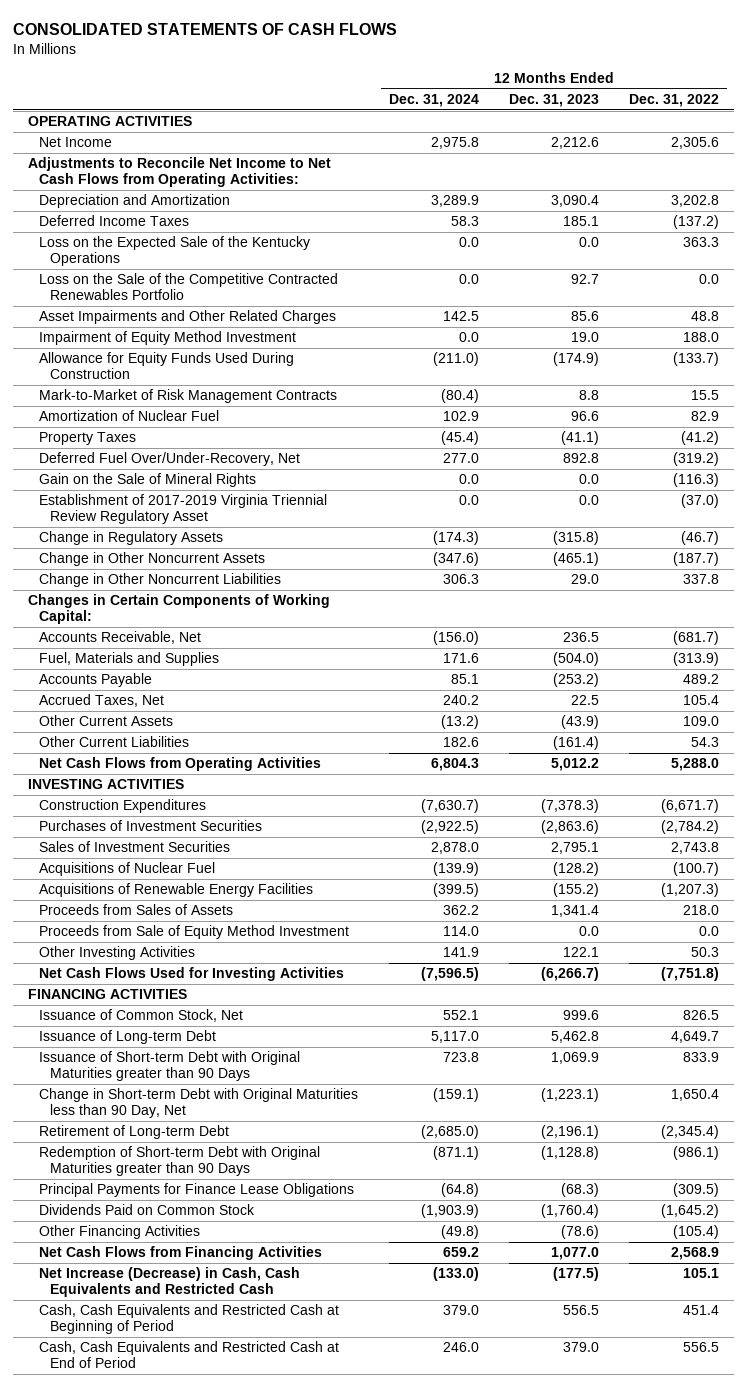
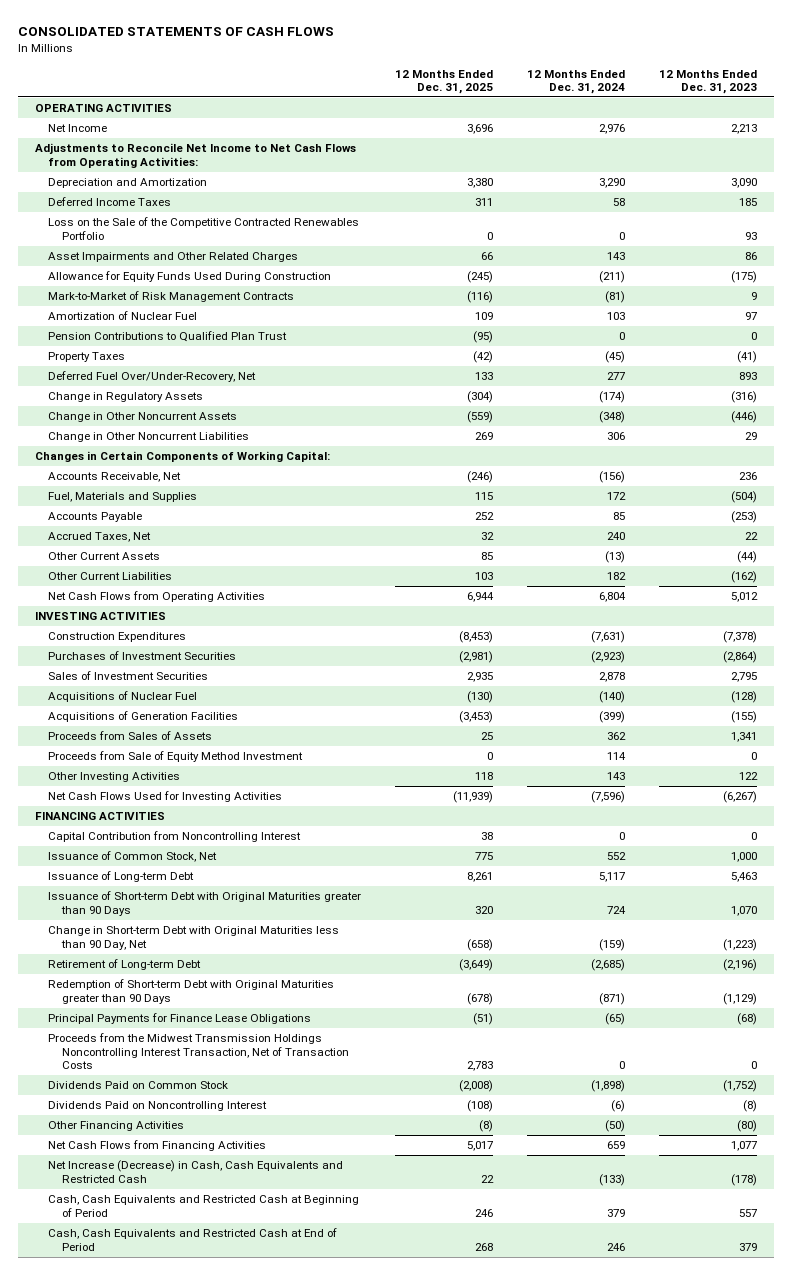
- | 12 Months Ended Dec. 31, 2024 | 12 Months Ended Dec. 31, 2023 | 12 Months Ended Dec. 31, 2022
+ | 12 Months Ended Dec. 31, 2025 | 12 Months Ended Dec. 31, 2024 | 12 Months Ended Dec. 31, 2023
- Net Income | 2,975.8 | 2,212.6 | 2,305.6
+ Net Income | 3,696 | 2,976 | 2,213
- Depreciation and Amortization | 3,289.9 | 3,090.4 | 3,202.8
- Deferred Income Taxes | 58.3 | 185.1 | (137.2)
- Loss on the Expected Sale of the Kentucky Operations | 0.0 | 0.0 | 363.3
- Loss on the Sale of the Competitive Contracted Renewables Portfolio | 0.0 | 92.7 | 0.0
- Asset Impairments and Other Related Charges | 142.5 | 85.6 | 48.8
- Impairment of Equity Method Investment | 0.0 | 19.0 | 188.0
- Allowance for Equity Funds Used During Construction | (211.0) | (174.9) | (133.7)
- Mark-to-Market of Risk Management Contracts | (80.4) | 8.8 | 15.5
- Amortization of Nuclear Fuel | 102.9 | 96.6 | 82.9
- Property Taxes | (45.4) | (41.1) | (41.2)
- Deferred Fuel Over/Under-Recovery, Net | 277.0 | 892.8 | (319.2)
- Gain on the Sale of Mineral Rights | 0.0 | 0.0 | (116.3)
- Establishment of 2017-2019 Virginia Triennial Review Regulatory Asset | 0.0 | 0.0 | (37.0)
- Change in Regulatory Assets | (174.3) | (315.8) | (46.7)
- Change in Other Noncurrent Assets | (347.6) | (465.1) | (187.7)
- Change in Other Noncurrent Liabilities | 306.3 | 29.0 | 337.8
+ Depreciation and Amortization | 3,380 | 3,290 | 3,090
+ Deferred Income Taxes | 311 | 58 | 185
+ Loss on the Sale of the Competitive Contracted Renewables Portfolio | 0 | 0 | 93
+ Asset Impairments and Other Related Charges | 66 | 143 | 86
+ Allowance for Equity Funds Used During Construction | (245) | (211) | (175)
+ Mark-to-Market of Risk Management Contracts | (116) | (81) | 9
+ Amortization of Nuclear Fuel | 109 | 103 | 97
+ Pension Contributions to Qualified Plan Trust | (95) | 0 | 0
+ Property Taxes | (42) | (45) | (41)
+ Deferred Fuel Over/Under-Recovery, Net | 133 | 277 | 893
+ Change in Regulatory Assets | (304) | (174) | (316)
+ Change in Other Noncurrent Assets | (559) | (348) | (446)
+ Change in Other Noncurrent Liabilities | 269 | 306 | 29
- Accounts Receivable, Net | (156.0) | 236.5 | (681.7)
- Fuel, Materials and Supplies | 171.6 | (504.0) | (313.9)
- Accounts Payable | 85.1 | (253.2) | 489.2
- Accrued Taxes, Net | 240.2 | 22.5 | 105.4
- Other Current Assets | (13.2) | (43.9) | 109.0
- Other Current Liabilities | 182.6 | (161.4) | 54.3
- Net Cash Flows from Operating Activities | 6,804.3 | 5,012.2 | 5,288.0
+ Accounts Receivable, Net | (246) | (156) | 236
+ Fuel, Materials and Supplies | 115 | 172 | (504)
+ Accounts Payable | 252 | 85 | (253)
+ Accrued Taxes, Net | 32 | 240 | 22
+ Other Current Assets | 85 | (13) | (44)
+ Other Current Liabilities | 103 | 182 | (162)
+ Net Cash Flows from Operating Activities | 6,944 | 6,804 | 5,012
- Construction Expenditures | (7,630.7) | (7,378.3) | (6,671.7)
- Purchases of Investment Securities | (2,922.5) | (2,863.6) | (2,784.2)
- Sales of Investment Securities | 2,878.0 | 2,795.1 | 2,743.8
- Acquisitions of Nuclear Fuel | (139.9) | (128.2) | (100.7)
- Acquisitions of Renewable Energy Facilities | (399.5) | (155.2) | (1,207.3)
- Proceeds from Sales of Assets | 362.2 | 1,341.4 | 218.0
- Proceeds from Sale of Equity Method Investment | 114.0 | 0.0 | 0.0
- Other Investing Activities | 141.9 | 122.1 | 50.3
- Net Cash Flows Used for Investing Activities | (7,596.5) | (6,266.7) | (7,751.8)
+ Construction Expenditures | (8,453) | (7,631) | (7,378)
+ Purchases of Investment Securities | (2,981) | (2,923) | (2,864)
+ Sales of Investment Securities | 2,935 | 2,878 | 2,795
+ Acquisitions of Nuclear Fuel | (130) | (140) | (128)
+ Acquisitions of Generation Facilities | (3,453) | (399) | (155)
+ Proceeds from Sales of Assets | 25 | 362 | 1,341
+ Proceeds from Sale of Equity Method Investment | 0 | 114 | 0
+ Other Investing Activities | 118 | 143 | 122
+ Net Cash Flows Used for Investing Activities | (11,939) | (7,596) | (6,267)
- Issuance of Common Stock, Net | 552.1 | 999.6 | 826.5
- Issuance of Long-term Debt | 5,117.0 | 5,462.8 | 4,649.7
- Issuance of Short-term Debt with Original Maturities greater than 90 Days | 723.8 | 1,069.9 | 833.9
- Change in Short-term Debt with Original Maturities less than 90 Day, Net | (159.1) | (1,223.1) | 1,650.4
- Retirement of Long-term Debt | (2,685.0) | (2,196.1) | (2,345.4)
- Redemption of Short-term Debt with Original Maturities greater than 90 Days | (871.1) | (1,128.8) | (986.1)
- Principal Payments for Finance Lease Obligations | (64.8) | (68.3) | (309.5)
- Dividends Paid on Common Stock | (1,903.9) | (1,760.4) | (1,645.2)
- Other Financing Activities | (49.8) | (78.6) | (105.4)
- Net Cash Flows from Financing Activities | 659.2 | 1,077.0 | 2,568.9
- Net Increase (Decrease) in Cash, Cash Equivalents and Restricted Cash | (133.0) | (177.5) | 105.1
- Cash, Cash Equivalents and Restricted Cash at Beginning of Period | 379.0 | 556.5 | 451.4
- Cash, Cash Equivalents and Restricted Cash at End of Period | 246.0 | 379.0 | 556.5
+ Capital Contribution from Noncontrolling Interest | 38 | 0 | 0
+ Issuance of Common Stock, Net | 775 | 552 | 1,000
+ Issuance of Long-term Debt | 8,261 | 5,117 | 5,463
+ Issuance of Short-term Debt with Original Maturities greater than 90 Days | 320 | 724 | 1,070
+ Change in Short-term Debt with Original Maturities less than 90 Day, Net | (658) | (159) | (1,223)
+ Retirement of Long-term Debt | (3,649) | (2,685) | (2,196)
+ Redemption of Short-term Debt with Original Maturities greater than 90 Days | (678) | (871) | (1,129)
+ Principal Payments for Finance Lease Obligations | (51) | (65) | (68)
+ Proceeds from the Midwest Transmission Holdings Noncontrolling Interest Transaction, Net of Transaction Costs | 2,783 | 0 | 0
+ Dividends Paid on Common Stock | (2,008) | (1,898) | (1,752)
+ Dividends Paid on Noncontrolling Interest | (108) | (6) | (8)
+ Other Financing Activities | (8) | (50) | (80)
+ Net Cash Flows from Financing Activities | 5,017 | 659 | 1,077
+ Net Increase (Decrease) in Cash, Cash Equivalents and Restricted Cash | 22 | (133) | (178)
+ Cash, Cash Equivalents and Restricted Cash at Beginning of Period | 246 | 379 | 557
+ Cash, Cash Equivalents and Restricted Cash at End of Period | 268 | 246 | 379

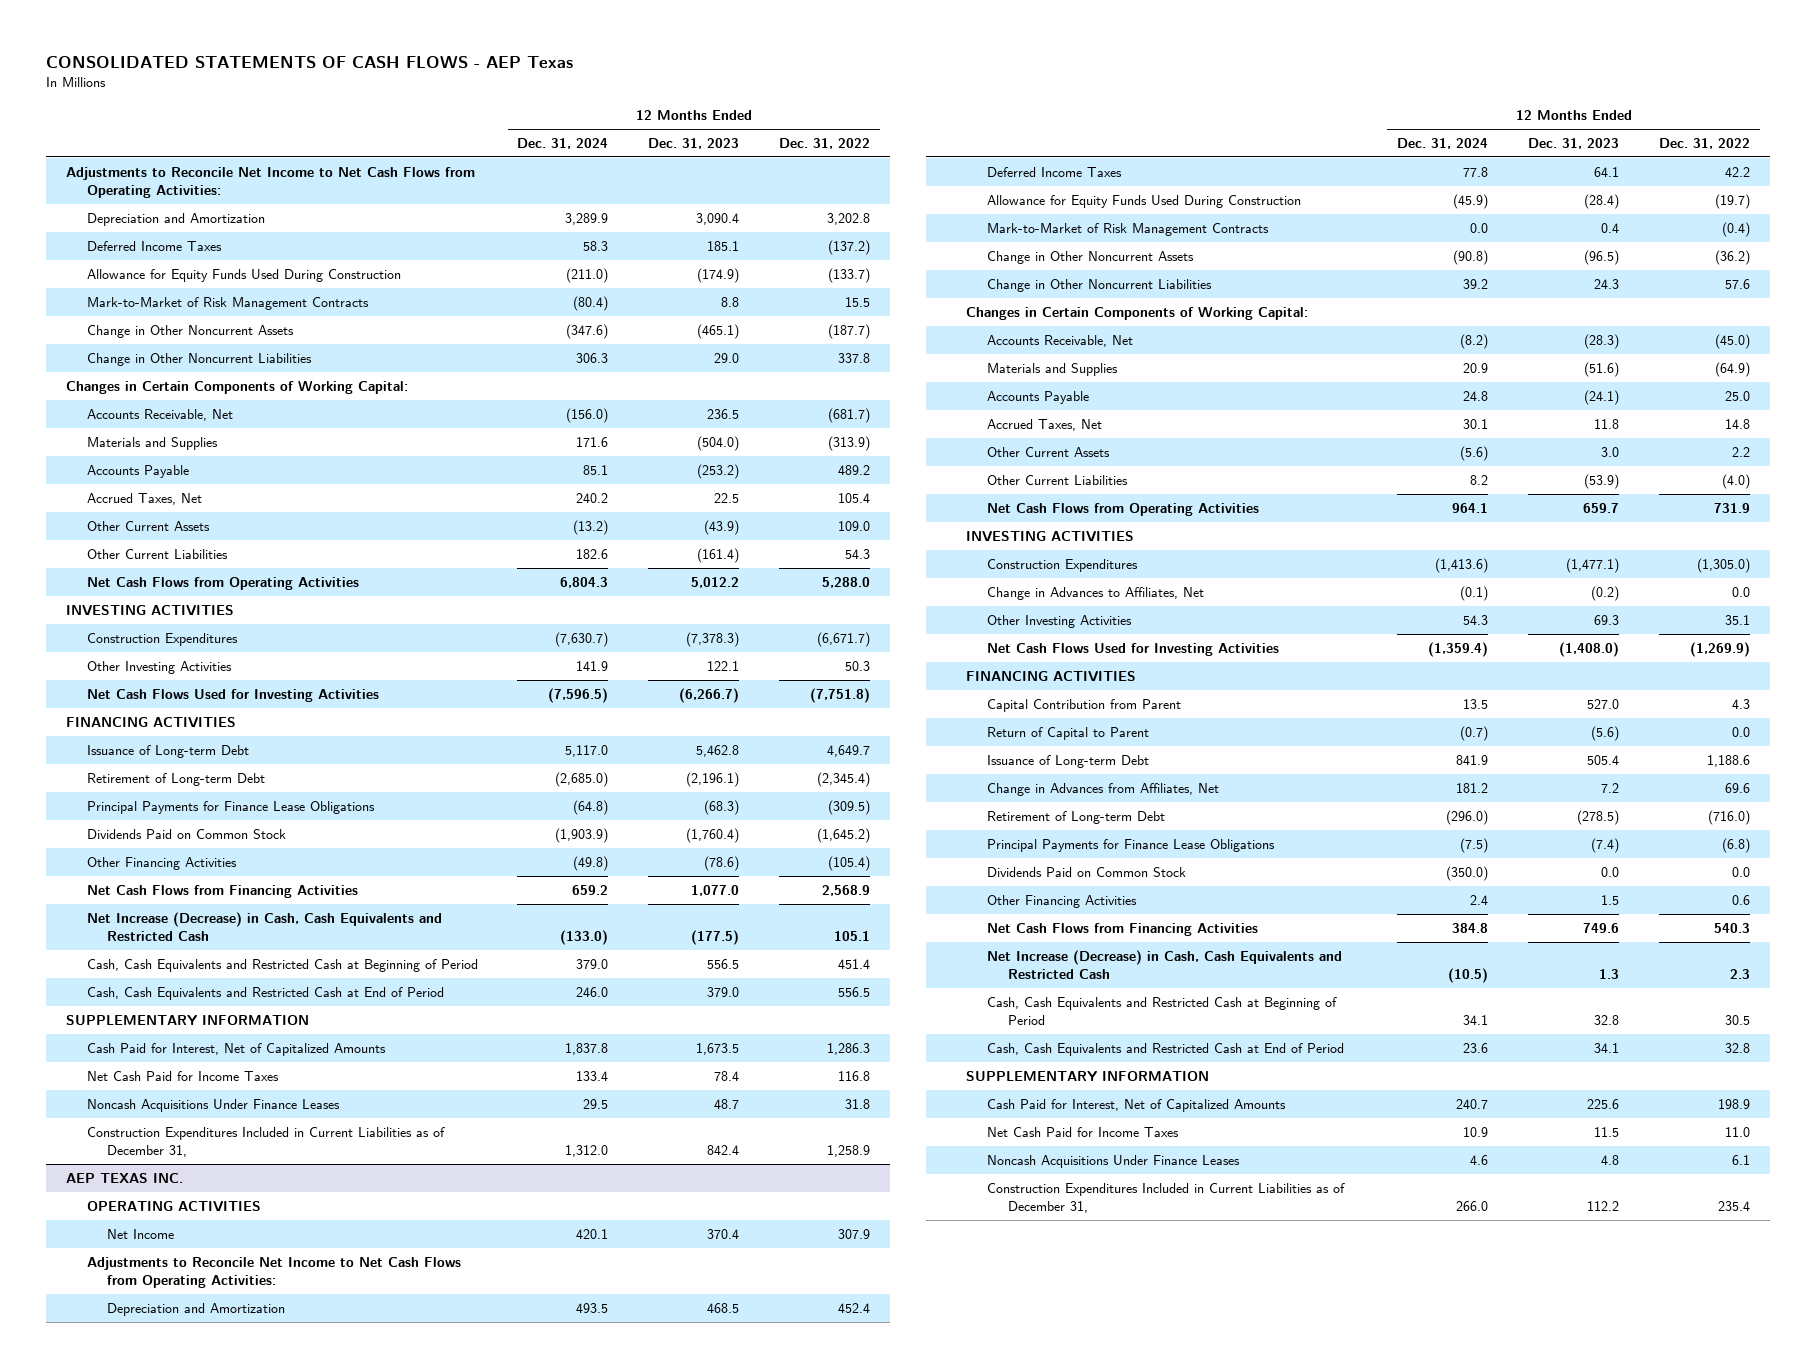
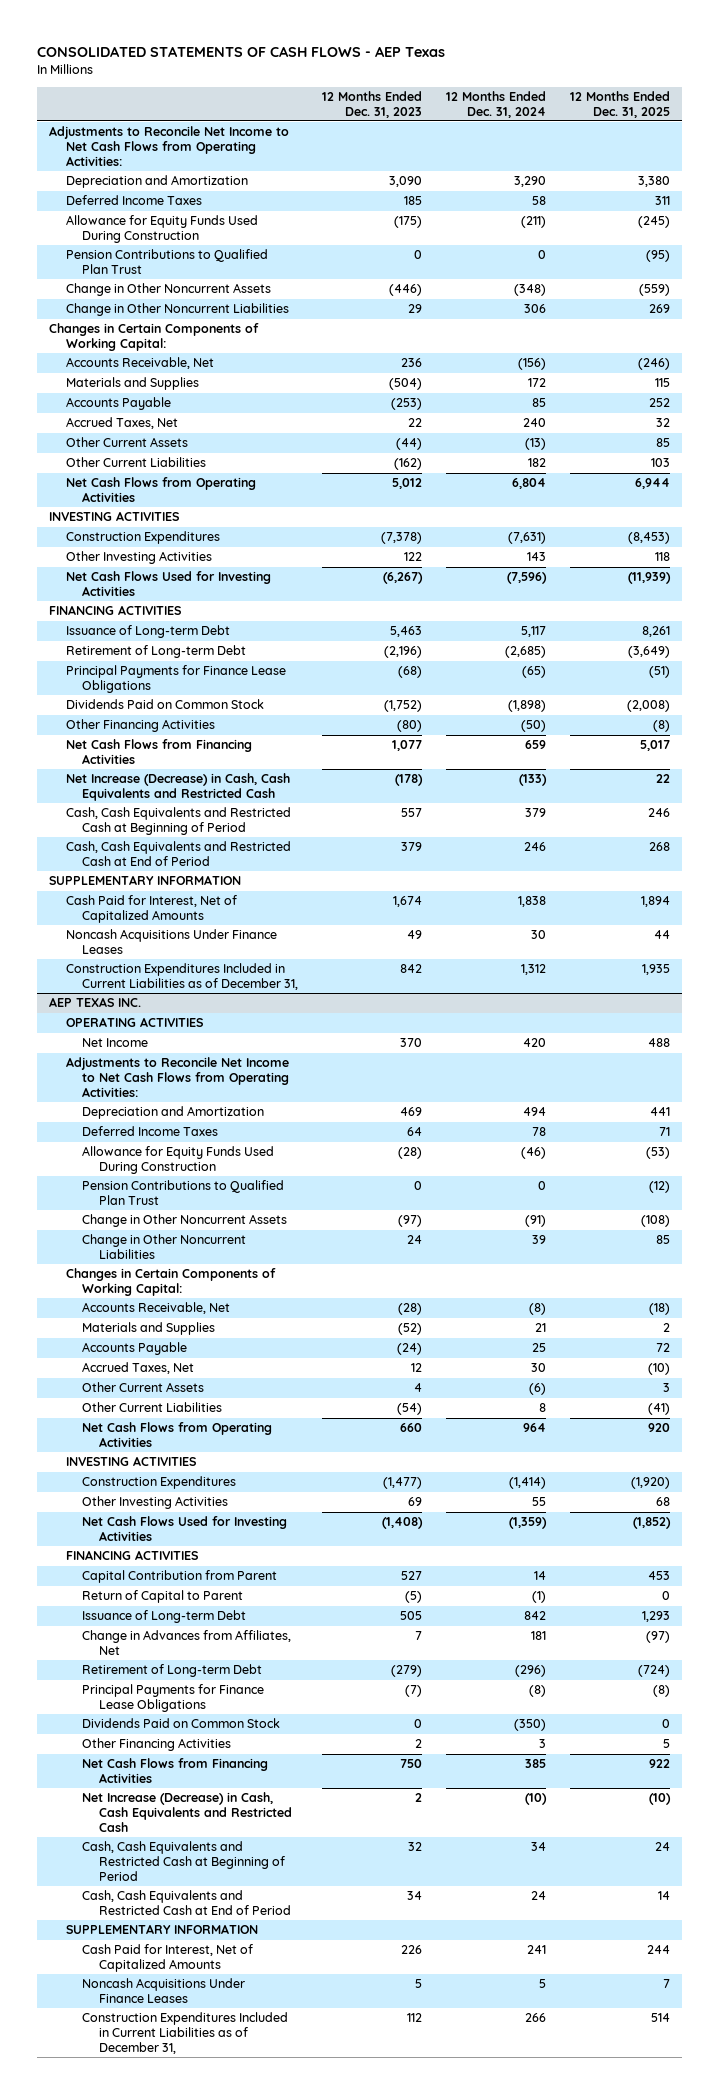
- | 12 Months Ended Dec. 31, 2024 | 12 Months Ended Dec. 31, 2023 | 12 Months Ended Dec. 31, 2022
+ | 12 Months Ended Dec. 31, 2023 | 12 Months Ended Dec. 31, 2024 | 12 Months Ended Dec. 31, 2025
- Depreciation and Amortization | 3,289.9 | 3,090.4 | 3,202.8
- Deferred Income Taxes | 58.3 | 185.1 | (137.2)
- Allowance for Equity Funds Used During Construction | (211.0) | (174.9) | (133.7)
- Mark-to-Market of Risk Management Contracts | (80.4) | 8.8 | 15.5
- Change in Other Noncurrent Assets | (347.6) | (465.1) | (187.7)
- Change in Other Noncurrent Liabilities | 306.3 | 29.0 | 337.8
+ Depreciation and Amortization | 3,090 | 3,290 | 3,380
+ Deferred Income Taxes | 185 | 58 | 311
+ Allowance for Equity Funds Used During Construction | (175) | (211) | (245)
+ Pension Contributions to Qualified Plan Trust | 0 | 0 | (95)
+ Change in Other Noncurrent Assets | (446) | (348) | (559)
+ Change in Other Noncurrent Liabilities | 29 | 306 | 269
- Accounts Receivable, Net | (156.0) | 236.5 | (681.7)
- Materials and Supplies | 171.6 | (504.0) | (313.9)
- Accounts Payable | 85.1 | (253.2) | 489.2
- Accrued Taxes, Net | 240.2 | 22.5 | 105.4
- Other Current Assets | (13.2) | (43.9) | 109.0
- Other Current Liabilities | 182.6 | (161.4) | 54.3
- Net Cash Flows from Operating Activities | 6,804.3 | 5,012.2 | 5,288.0
+ Accounts Receivable, Net | 236 | (156) | (246)
+ Materials and Supplies | (504) | 172 | 115
+ Accounts Payable | (253) | 85 | 252
+ Accrued Taxes, Net | 22 | 240 | 32
+ Other Current Assets | (44) | (13) | 85
+ Other Current Liabilities | (162) | 182 | 103
+ Net Cash Flows from Operating Activities | 5,012 | 6,804 | 6,944
- Construction Expenditures | (7,630.7) | (7,378.3) | (6,671.7)
- Other Investing Activities | 141.9 | 122.1 | 50.3
- Net Cash Flows Used for Investing Activities | (7,596.5) | (6,266.7) | (7,751.8)
+ Construction Expenditures | (7,378) | (7,631) | (8,453)
+ Other Investing Activities | 122 | 143 | 118
+ Net Cash Flows Used for Investing Activities | (6,267) | (7,596) | (11,939)
- Issuance of Long-term Debt | 5,117.0 | 5,462.8 | 4,649.7
- Retirement of Long-term Debt | (2,685.0) | (2,196.1) | (2,345.4)
- Principal Payments for Finance Lease Obligations | (64.8) | (68.3) | (309.5)
- Dividends Paid on Common Stock | (1,903.9) | (1,760.4) | (1,645.2)
- Other Financing Activities | (49.8) | (78.6) | (105.4)
- Net Cash Flows from Financing Activities | 659.2 | 1,077.0 | 2,568.9
- Net Increase (Decrease) in Cash, Cash Equivalents and Restricted Cash | (133.0) | (177.5) | 105.1
- Cash, Cash Equivalents and Restricted Cash at Beginning of Period | 379.0 | 556.5 | 451.4
- Cash, Cash Equivalents and Restricted Cash at End of Period | 246.0 | 379.0 | 556.5
+ Issuance of Long-term Debt | 5,463 | 5,117 | 8,261
+ Retirement of Long-term Debt | (2,196) | (2,685) | (3,649)
+ Principal Payments for Finance Lease Obligations | (68) | (65) | (51)
+ Dividends Paid on Common Stock | (1,752) | (1,898) | (2,008)
+ Other Financing Activities | (80) | (50) | (8)
+ Net Cash Flows from Financing Activities | 1,077 | 659 | 5,017
+ Net Increase (Decrease) in Cash, Cash Equivalents and Restricted Cash | (178) | (133) | 22
+ Cash, Cash Equivalents and Restricted Cash at Beginning of Period | 557 | 379 | 246
+ Cash, Cash Equivalents and Restricted Cash at End of Period | 379 | 246 | 268
- Cash Paid for Interest, Net of Capitalized Amounts | 1,837.8 | 1,673.5 | 1,286.3
- Net Cash Paid for Income Taxes | 133.4 | 78.4 | 116.8
- Noncash Acquisitions Under Finance Leases | 29.5 | 48.7 | 31.8
- Construction Expenditures Included in Current Liabilities as of December 31, | 1,312.0 | 842.4 | 1,258.9
+ Cash Paid for Interest, Net of Capitalized Amounts | 1,674 | 1,838 | 1,894
+ Noncash Acquisitions Under Finance Leases | 49 | 30 | 44
+ Construction Expenditures Included in Current Liabilities as of December 31, | 842 | 1,312 | 1,935
@ AEP TEXAS INC.
- Net Income | 420.1 | 370.4 | 307.9
+ Net Income | 370 | 420 | 488
- Depreciation and Amortization | 493.5 | 468.5 | 452.4
- Deferred Income Taxes | 77.8 | 64.1 | 42.2
- Allowance for Equity Funds Used During Construction | (45.9) | (28.4) | (19.7)
- Mark-to-Market of Risk Management Contracts | 0.0 | 0.4 | (0.4)
- Change in Other Noncurrent Assets | (90.8) | (96.5) | (36.2)
- Change in Other Noncurrent Liabilities | 39.2 | 24.3 | 57.6
+ Depreciation and Amortization | 469 | 494 | 441
+ Deferred Income Taxes | 64 | 78 | 71
+ Allowance for Equity Funds Used During Construction | (28) | (46) | (53)
+ Pension Contributions to Qualified Plan Trust | 0 | 0 | (12)
+ Change in Other Noncurrent Assets | (97) | (91) | (108)
+ Change in Other Noncurrent Liabilities | 24 | 39 | 85
- Accounts Receivable, Net | (8.2) | (28.3) | (45.0)
- Materials and Supplies | 20.9 | (51.6) | (64.9)
- Accounts Payable | 24.8 | (24.1) | 25.0
- Accrued Taxes, Net | 30.1 | 11.8 | 14.8
- Other Current Assets | (5.6) | 3.0 | 2.2
- Other Current Liabilities | 8.2 | (53.9) | (4.0)
- Net Cash Flows from Operating Activities | 964.1 | 659.7 | 731.9
+ Accounts Receivable, Net | (28) | (8) | (18)
+ Materials and Supplies | (52) | 21 | 2
+ Accounts Payable | (24) | 25 | 72
+ Accrued Taxes, Net | 12 | 30 | (10)
+ Other Current Assets | 4 | (6) | 3
+ Other Current Liabilities | (54) | 8 | (41)
+ Net Cash Flows from Operating Activities | 660 | 964 | 920
- Construction Expenditures | (1,413.6) | (1,477.1) | (1,305.0)
- Change in Advances to Affiliates, Net | (0.1) | (0.2) | 0.0
- Other Investing Activities | 54.3 | 69.3 | 35.1
- Net Cash Flows Used for Investing Activities | (1,359.4) | (1,408.0) | (1,269.9)
+ Construction Expenditures | (1,477) | (1,414) | (1,920)
+ Other Investing Activities | 69 | 55 | 68
+ Net Cash Flows Used for Investing Activities | (1,408) | (1,359) | (1,852)
- Capital Contribution from Parent | 13.5 | 527.0 | 4.3
- Return of Capital to Parent | (0.7) | (5.6) | 0.0
- Issuance of Long-term Debt | 841.9 | 505.4 | 1,188.6
- Change in Advances from Affiliates, Net | 181.2 | 7.2 | 69.6
- Retirement of Long-term Debt | (296.0) | (278.5) | (716.0)
- Principal Payments for Finance Lease Obligations | (7.5) | (7.4) | (6.8)
- Dividends Paid on Common Stock | (350.0) | 0.0 | 0.0
- Other Financing Activities | 2.4 | 1.5 | 0.6
- Net Cash Flows from Financing Activities | 384.8 | 749.6 | 540.3
- Net Increase (Decrease) in Cash, Cash Equivalents and Restricted Cash | (10.5) | 1.3 | 2.3
- Cash, Cash Equivalents and Restricted Cash at Beginning of Period | 34.1 | 32.8 | 30.5
- Cash, Cash Equivalents and Restricted Cash at End of Period | 23.6 | 34.1 | 32.8
+ Capital Contribution from Parent | 527 | 14 | 453
+ Return of Capital to Parent | (5) | (1) | 0
+ Issuance of Long-term Debt | 505 | 842 | 1,293
+ Change in Advances from Affiliates, Net | 7 | 181 | (97)
+ Retirement of Long-term Debt | (279) | (296) | (724)
+ Principal Payments for Finance Lease Obligations | (7) | (8) | (8)
+ Dividends Paid on Common Stock | 0 | (350) | 0
+ Other Financing Activities | 2 | 3 | 5
+ Net Cash Flows from Financing Activities | 750 | 385 | 922
+ Net Increase (Decrease) in Cash, Cash Equivalents and Restricted Cash | 2 | (10) | (10)
+ Cash, Cash Equivalents and Restricted Cash at Beginning of Period | 32 | 34 | 24
+ Cash, Cash Equivalents and Restricted Cash at End of Period | 34 | 24 | 14
- Cash Paid for Interest, Net of Capitalized Amounts | 240.7 | 225.6 | 198.9
- Net Cash Paid for Income Taxes | 10.9 | 11.5 | 11.0
- Noncash Acquisitions Under Finance Leases | 4.6 | 4.8 | 6.1
- Construction Expenditures Included in Current Liabilities as of December 31, | 266.0 | 112.2 | 235.4
+ Cash Paid for Interest, Net of Capitalized Amounts | 226 | 241 | 244
+ Noncash Acquisitions Under Finance Leases | 5 | 5 | 7
+ Construction Expenditures Included in Current Liabilities as of December 31, | 112 | 266 | 514

